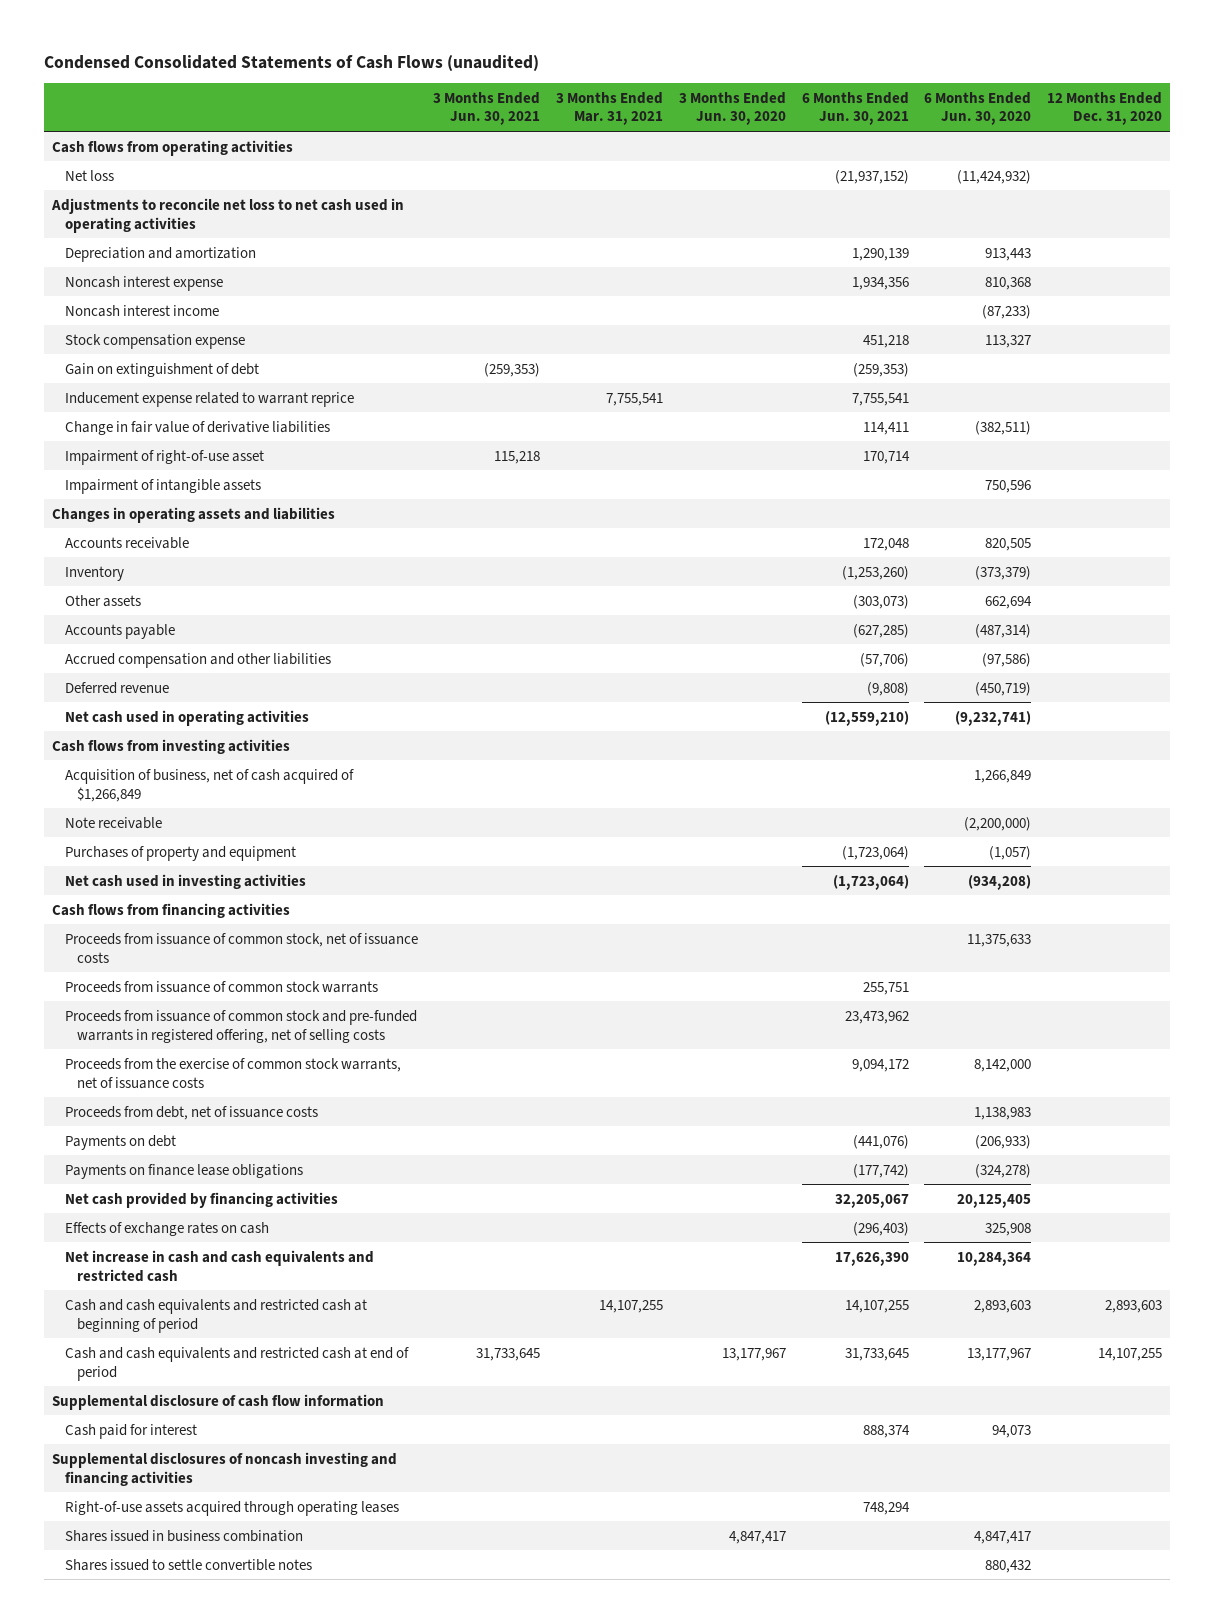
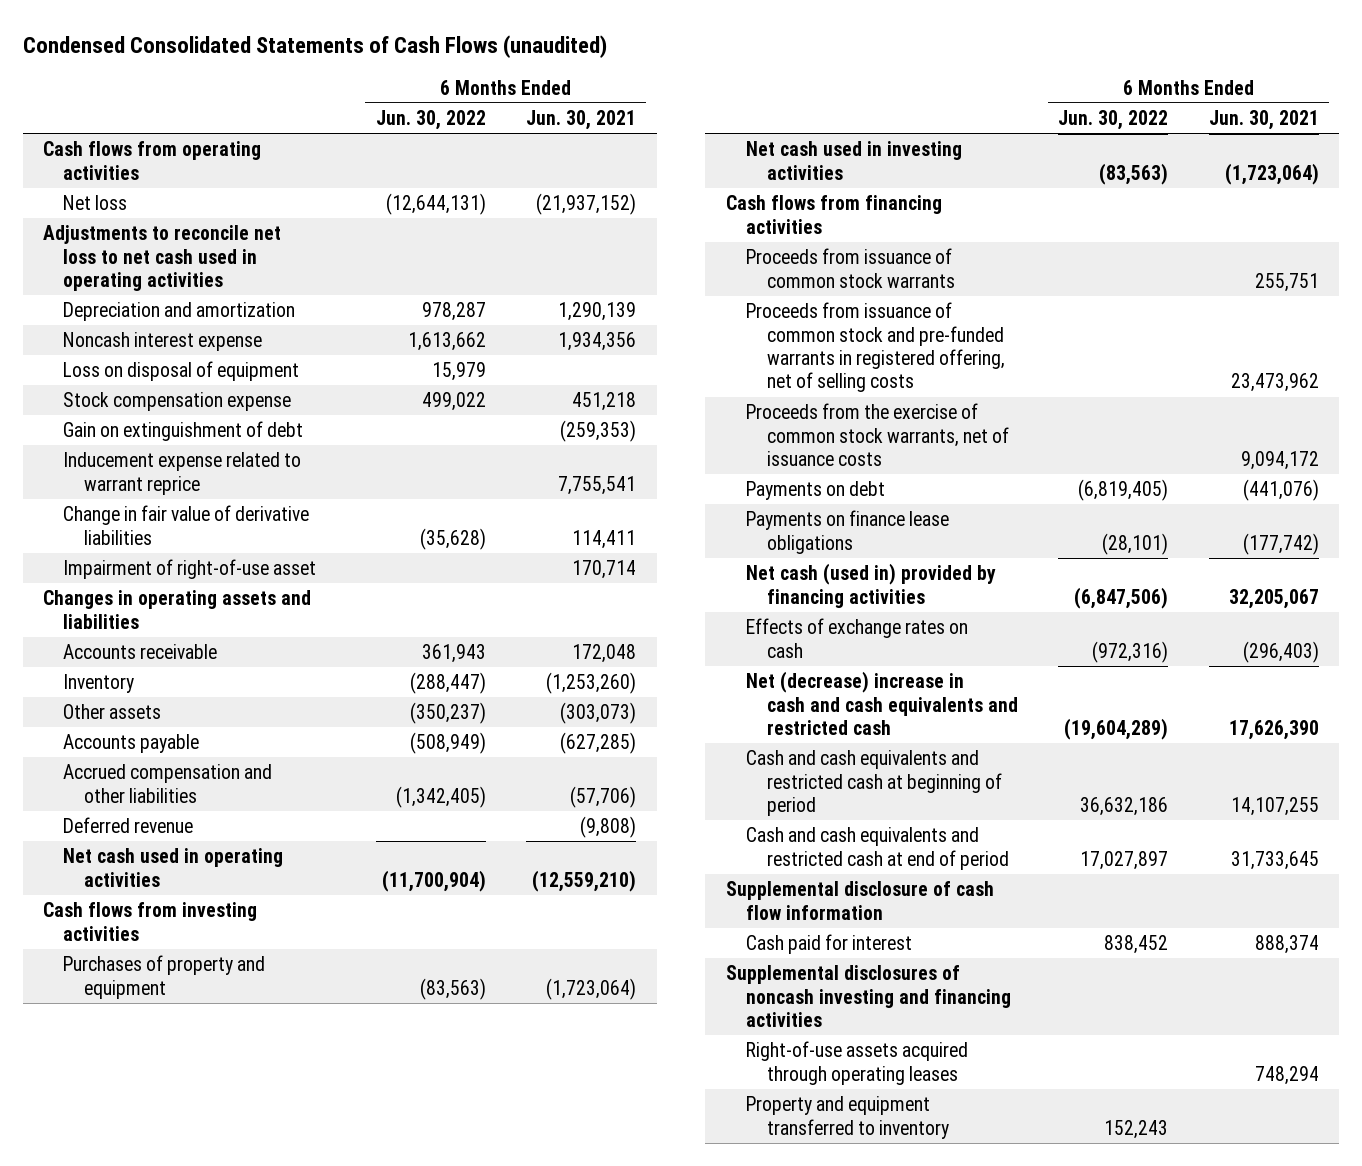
- | 3 Months Ended Jun. 30, 2021 | 3 Months Ended Mar. 31, 2021 | 3 Months Ended Jun. 30, 2020 | 6 Months Ended Jun. 30, 2021 | 6 Months Ended Jun. 30, 2020 | 12 Months Ended Dec. 31, 2020
+ | 6 Months Ended Jun. 30, 2022 | 6 Months Ended Jun. 30, 2021
- Noncash interest income | | | | | (87,233) |
+ Loss on disposal of equipment | 15,979 |
- Impairment of intangible assets | | | | | 750,596 |
- Acquisition of business, net of cash acquired of $1,266,849 | | | | | 1,266,849 |
- Note receivable | | | | | (2,200,000) |
- Proceeds from issuance of common stock, net of issuance costs | | | | | 11,375,633 |
- Proceeds from debt, net of issuance costs | | | | | 1,138,983 |
- Net cash provided by financing activities | | | | 32,205,067 | 20,125,405 |
+ Net cash (used in) provided by financing activities | (6,847,506) | 32,205,067
- Net increase in cash and cash equivalents and restricted cash | | | | 17,626,390 | 10,284,364 |
+ Net (decrease) increase in cash and cash equivalents and restricted cash | (19,604,289) | 17,626,390
- Shares issued in business combination | | | 4,847,417 | | 4,847,417 |
- Shares issued to settle convertible notes | | | | | 880,432 |
+ Property and equipment transferred to inventory | 152,243 |

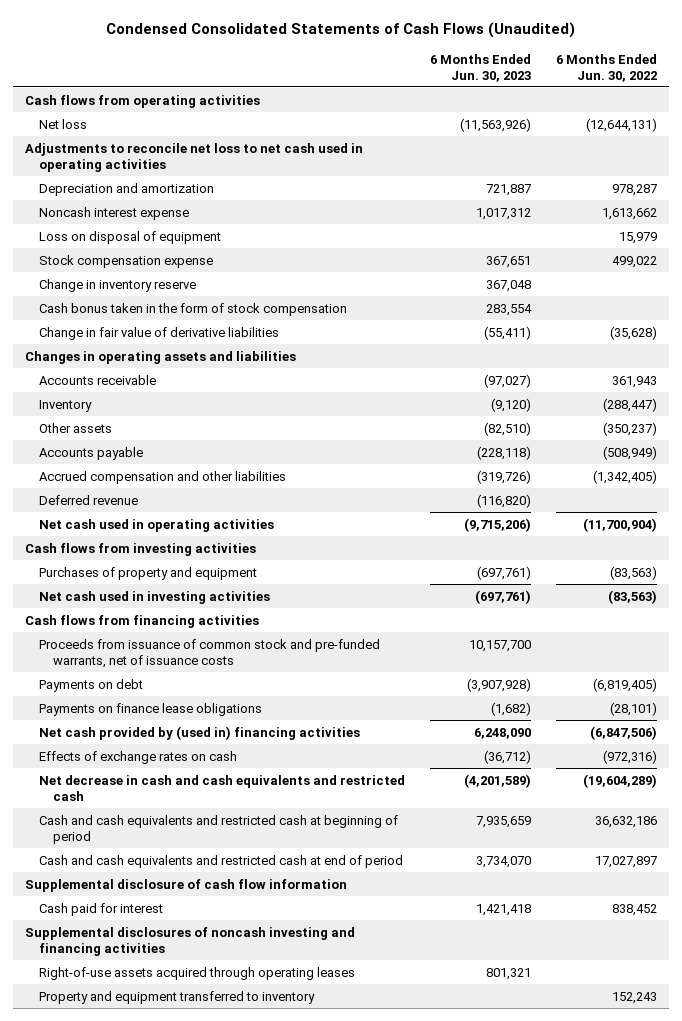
- Condensed Consolidated Statements of Cash Flows (unaudited)
+ Condensed Consolidated Statements of Cash Flows (Unaudited)
- | 6 Months Ended Jun. 30, 2022 | 6 Months Ended Jun. 30, 2021
+ | 6 Months Ended Jun. 30, 2023 | 6 Months Ended Jun. 30, 2022
- Gain on extinguishment of debt | | (259,353)
- Inducement expense related to warrant reprice | | 7,755,541
+ Change in inventory reserve | 367,048 |
+ Cash bonus taken in the form of stock compensation | 283,554 |
- Impairment of right-of-use asset | | 170,714
- Proceeds from issuance of common stock warrants | | 255,751
- Proceeds from issuance of common stock and pre-funded warrants in registered offering, net of selling costs | | 23,473,962
- Proceeds from the exercise of common stock warrants, net of issuance costs | | 9,094,172
+ Proceeds from issuance of common stock and pre-funded warrants, net of issuance costs | 10,157,700 |
- Net cash (used in) provided by financing activities | (6,847,506) | 32,205,067
+ Net cash provided by (used in) financing activities | 6,248,090 | (6,847,506)
- Net (decrease) increase in cash and cash equivalents and restricted cash | (19,604,289) | 17,626,390
+ Net decrease in cash and cash equivalents and restricted cash | (4,201,589) | (19,604,289)

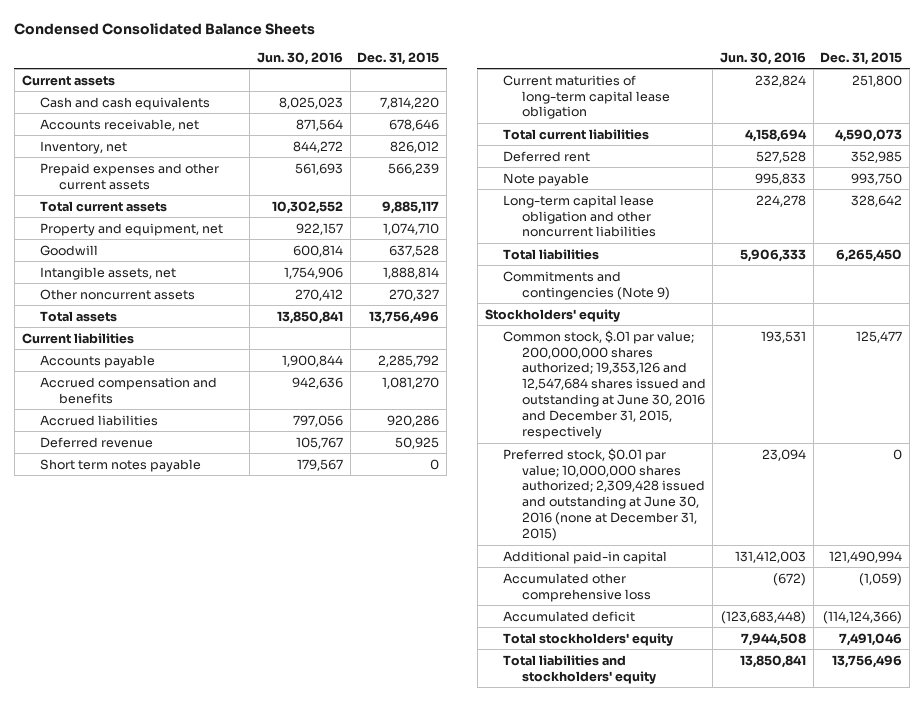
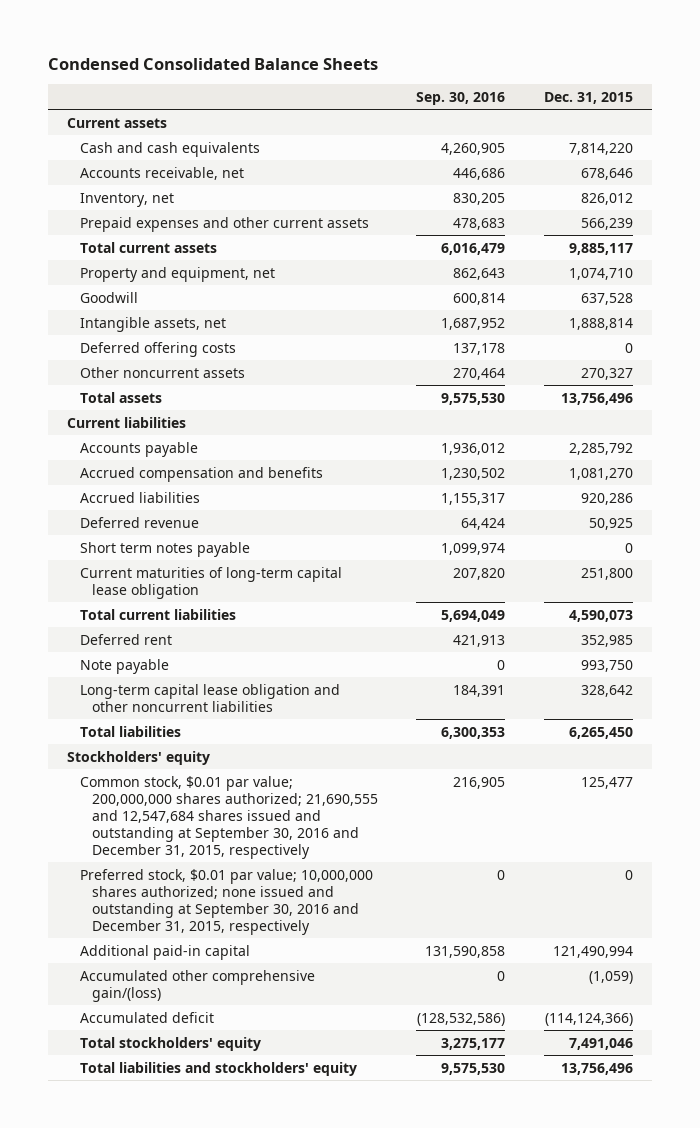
- | Jun. 30, 2016 | Dec. 31, 2015
+ | Sep. 30, 2016 | Dec. 31, 2015
+ Deferred offering costs | 137,178 | 0
- Commitments and contingencies (Note 9)
- Common stock, $.01 par value; 200,000,000 shares authorized; 19,353,126 and 12,547,684 shares issued and outstanding at June 30, 2016 and December 31, 2015, respectively | 193,531 | 125,477
- Preferred stock, $0.01 par value; 10,000,000 shares authorized; 2,309,428 issued and outstanding at June 30, 2016 (none at December 31, 2015) | 23,094 | 0
+ Common stock, $0.01 par value; 200,000,000 shares authorized; 21,690,555 and 12,547,684 shares issued and outstanding at September 30, 2016 and December 31, 2015, respectively | 216,905 | 125,477
+ Preferred stock, $0.01 par value; 10,000,000 shares authorized; none issued and outstanding at September 30, 2016 and December 31, 2015, respectively | 0 | 0
- Accumulated other comprehensive loss | (672) | (1,059)
+ Accumulated other comprehensive gain/(loss) | 0 | (1,059)

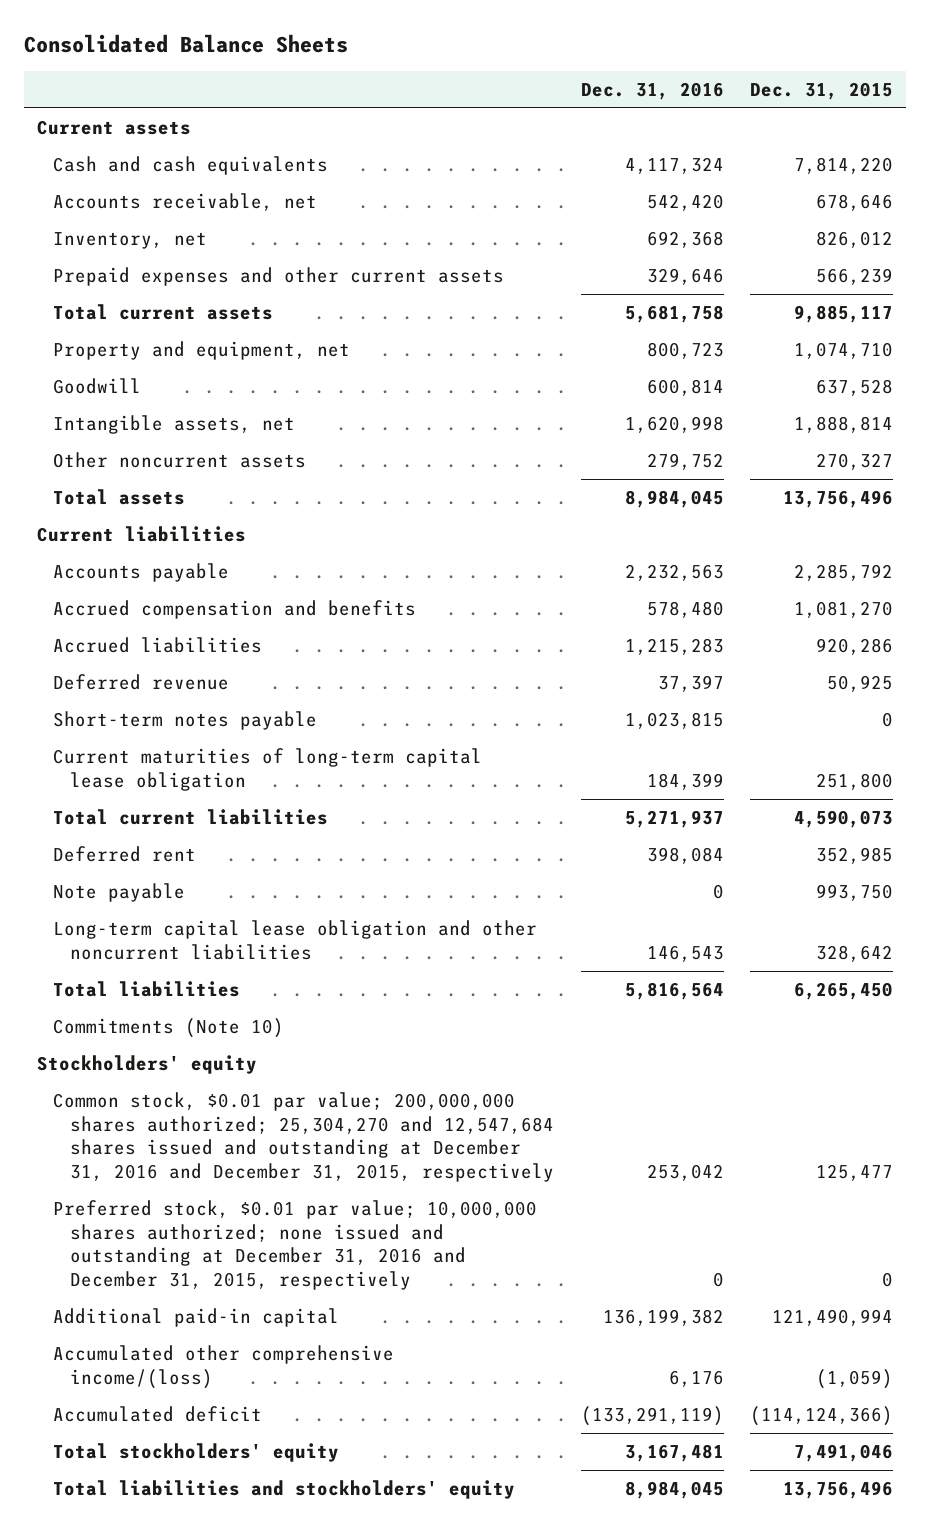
- Condensed Consolidated Balance Sheets
+ Consolidated Balance Sheets
- | Sep. 30, 2016 | Dec. 31, 2015
+ | Dec. 31, 2016 | Dec. 31, 2015
- Deferred offering costs | 137,178 | 0
- Short term notes payable | 1,099,974 | 0
+ Short-term notes payable | 1,023,815 | 0
+ Commitments (Note 10)
- Common stock, $0.01 par value; 200,000,000 shares authorized; 21,690,555 and 12,547,684 shares issued and outstanding at September 30, 2016 and December 31, 2015, respectively | 216,905 | 125,477
- Preferred stock, $0.01 par value; 10,000,000 shares authorized; none issued and outstanding at September 30, 2016 and December 31, 2015, respectively | 0 | 0
+ Common stock, $0.01 par value; 200,000,000 shares authorized; 25,304,270 and 12,547,684 shares issued and outstanding at December 31, 2016 and December 31, 2015, respectively | 253,042 | 125,477
+ Preferred stock, $0.01 par value; 10,000,000 shares authorized; none issued and outstanding at December 31, 2016 and December 31, 2015, respectively | 0 | 0
- Accumulated other comprehensive gain/(loss) | 0 | (1,059)
+ Accumulated other comprehensive income/(loss) | 6,176 | (1,059)

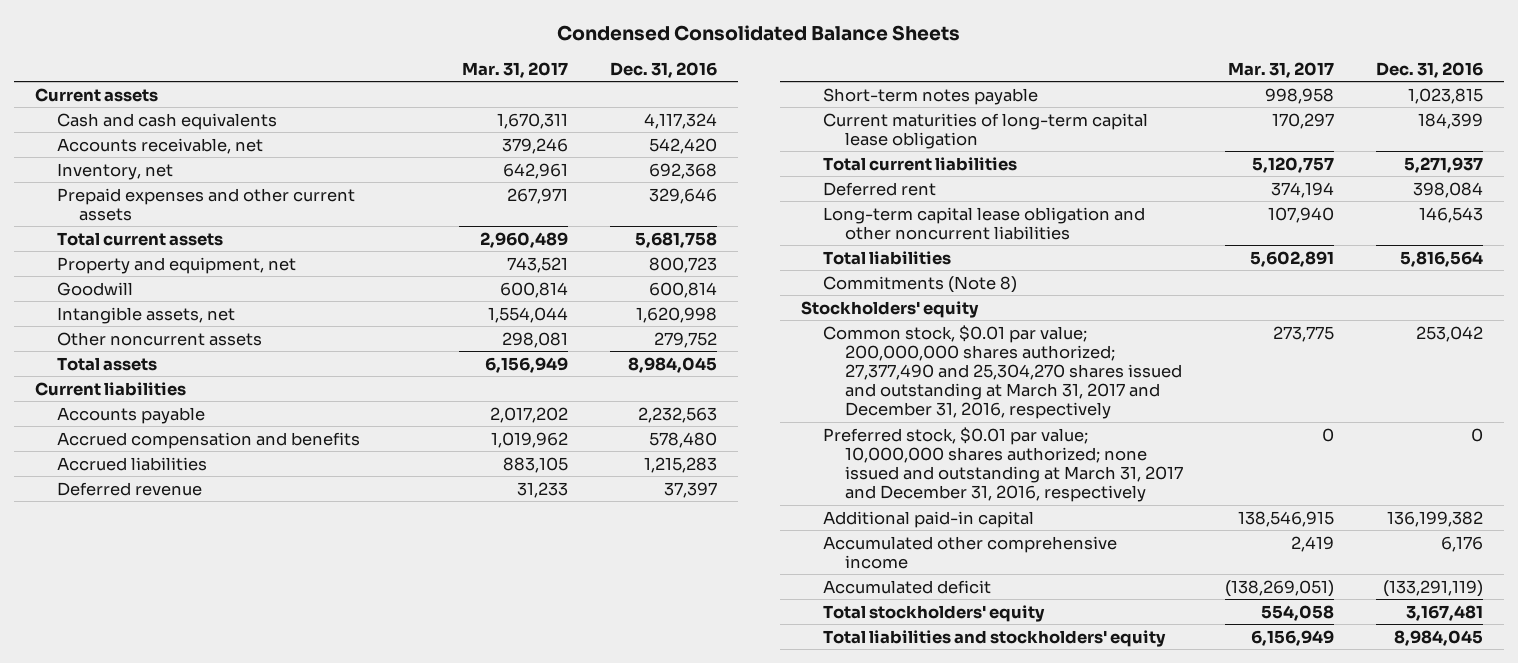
- Consolidated Balance Sheets
+ Condensed Consolidated Balance Sheets
- | Dec. 31, 2016 | Dec. 31, 2015
+ | Mar. 31, 2017 | Dec. 31, 2016
- Note payable | 0 | 993,750
- Commitments (Note 10)
+ Commitments (Note 8)
- Common stock, $0.01 par value; 200,000,000 shares authorized; 25,304,270 and 12,547,684 shares issued and outstanding at December 31, 2016 and December 31, 2015, respectively | 253,042 | 125,477
- Preferred stock, $0.01 par value; 10,000,000 shares authorized; none issued and outstanding at December 31, 2016 and December 31, 2015, respectively | 0 | 0
+ Common stock, $0.01 par value; 200,000,000 shares authorized; 27,377,490 and 25,304,270 shares issued and outstanding at March 31, 2017 and December 31, 2016, respectively | 273,775 | 253,042
+ Preferred stock, $0.01 par value; 10,000,000 shares authorized; none issued and outstanding at March 31, 2017 and December 31, 2016, respectively | 0 | 0
- Accumulated other comprehensive income/(loss) | 6,176 | (1,059)
+ Accumulated other comprehensive income | 2,419 | 6,176

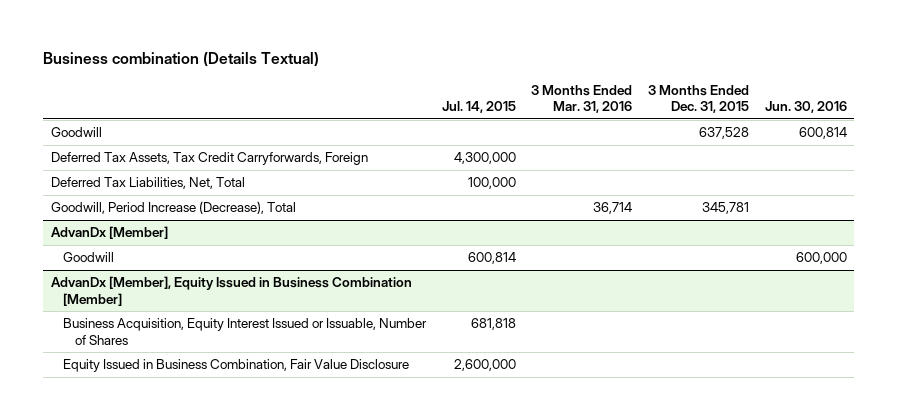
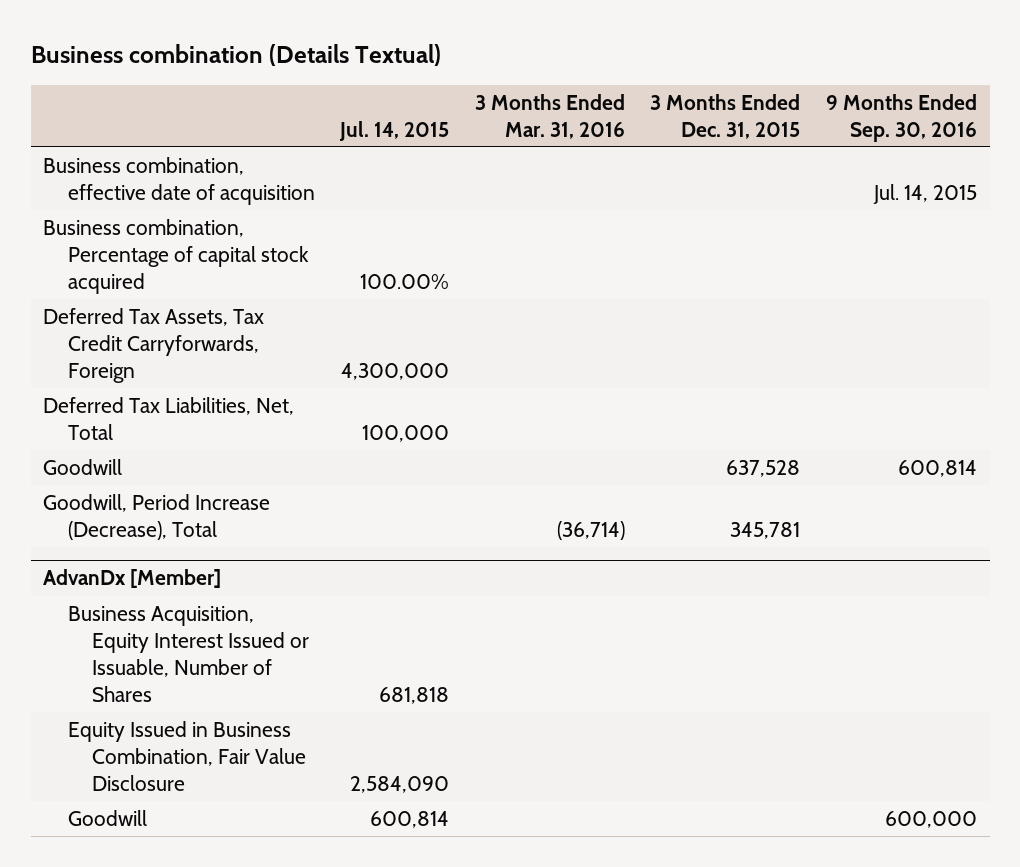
- | Jul. 14, 2015 | 3 Months Ended Mar. 31, 2016 | 3 Months Ended Dec. 31, 2015 | Jun. 30, 2016
+ | Jul. 14, 2015 | 3 Months Ended Mar. 31, 2016 | 3 Months Ended Dec. 31, 2015 | 9 Months Ended Sep. 30, 2016
+ Business combination, effective date of acquisition | | | | Jul. 14, 2015
+ Business combination, Percentage of capital stock acquired | 100.00% | | |
- Goodwill, Period Increase (Decrease), Total | | 36,714 | 345,781 |
moved down: Goodwill | | | 637,528 | 600,814
+ Goodwill, Period Increase (Decrease), Total | | (36,714) | 345,781 |
- AdvanDx [Member], Equity Issued in Business Combination [Member]
- Equity Issued in Business Combination, Fair Value Disclosure | 2,600,000 | | |
@ AdvanDx [Member]
+ Equity Issued in Business Combination, Fair Value Disclosure | 2,584,090 | | |
moved down: Goodwill | 600,814 | | | 600,000

